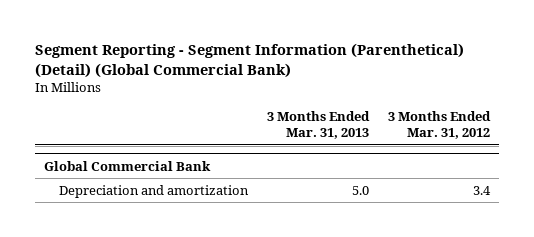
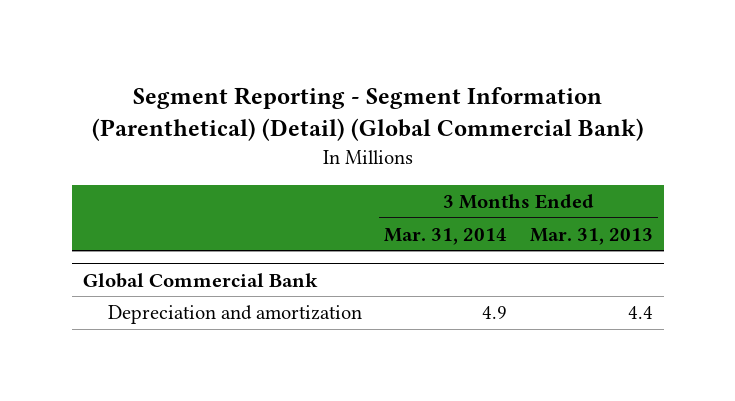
- | 3 Months Ended Mar. 31, 2013 | 3 Months Ended Mar. 31, 2012
+ | 3 Months Ended Mar. 31, 2014 | 3 Months Ended Mar. 31, 2013
@ Global Commercial Bank
- Depreciation and amortization | 5.0 | 3.4
+ Depreciation and amortization | 4.9 | 4.4

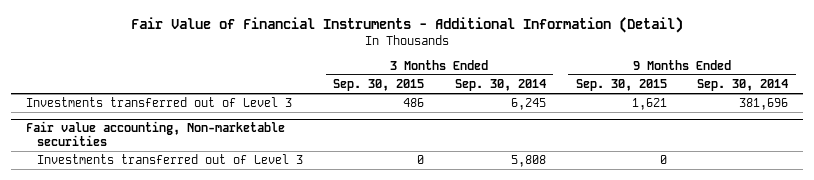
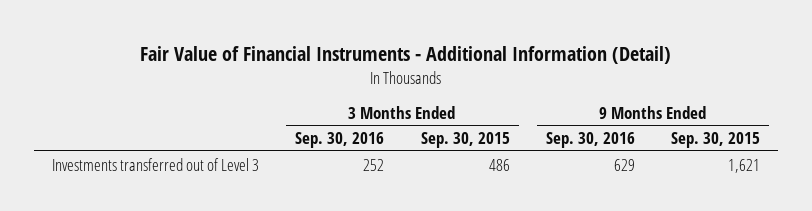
- | 3 Months Ended Sep. 30, 2015 | 3 Months Ended Sep. 30, 2014 | 9 Months Ended Sep. 30, 2015 | 9 Months Ended Sep. 30, 2014
+ | 3 Months Ended Sep. 30, 2016 | 3 Months Ended Sep. 30, 2015 | 9 Months Ended Sep. 30, 2016 | 9 Months Ended Sep. 30, 2015
- Fair value accounting, Non-marketable securities
- Investments transferred out of Level 3 | 0 | 5,808 | 0 |

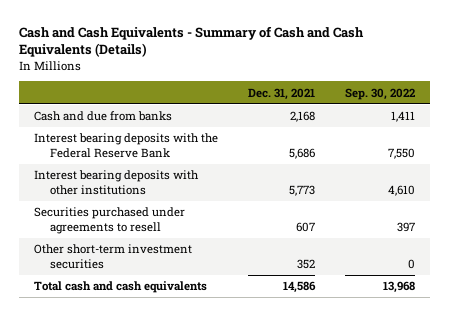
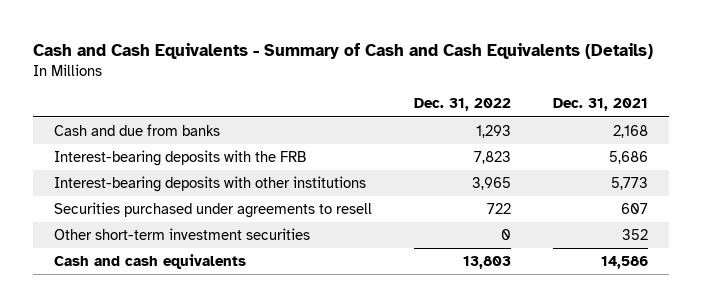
- | Dec. 31, 2021 | Sep. 30, 2022
+ | Dec. 31, 2022 | Dec. 31, 2021
- Interest bearing deposits with the Federal Reserve Bank | 5,686 | 7,550
- Interest bearing deposits with other institutions | 5,773 | 4,610
+ Interest-bearing deposits with the FRB | 7,823 | 5,686
+ Interest-bearing deposits with other institutions | 3,965 | 5,773
- Total cash and cash equivalents | 14,586 | 13,968
+ Cash and cash equivalents | 13,803 | 14,586

